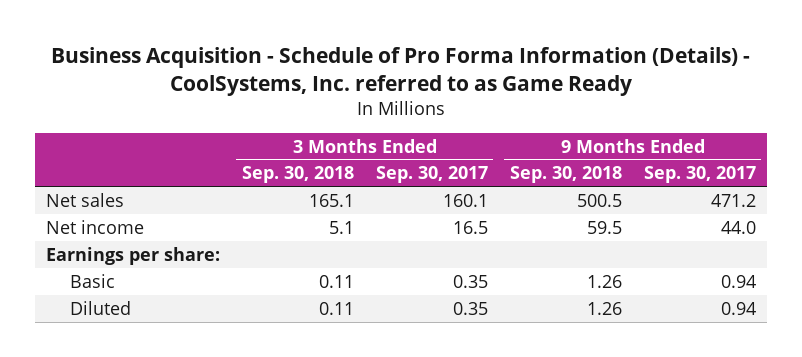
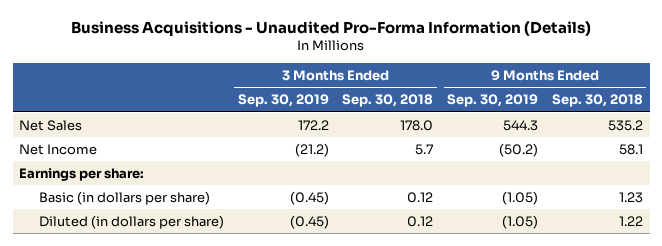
- Business Acquisition - Schedule of Pro Forma Information (Details) - CoolSystems, Inc. referred to as Game Ready
+ Business Acquisitions - Unaudited Pro-Forma Information (Details)
- | 3 Months Ended Sep. 30, 2018 | 3 Months Ended Sep. 30, 2017 | 9 Months Ended Sep. 30, 2018 | 9 Months Ended Sep. 30, 2017
+ | 3 Months Ended Sep. 30, 2019 | 3 Months Ended Sep. 30, 2018 | 9 Months Ended Sep. 30, 2019 | 9 Months Ended Sep. 30, 2018
- Net sales | 165.1 | 160.1 | 500.5 | 471.2
- Net income | 5.1 | 16.5 | 59.5 | 44.0
+ Net Sales | 172.2 | 178.0 | 544.3 | 535.2
+ Net Income | (21.2) | 5.7 | (50.2) | 58.1
- Basic | 0.11 | 0.35 | 1.26 | 0.94
- Diluted | 0.11 | 0.35 | 1.26 | 0.94
+ Basic (in dollars per share) | (0.45) | 0.12 | (1.05) | 1.23
+ Diluted (in dollars per share) | (0.45) | 0.12 | (1.05) | 1.22

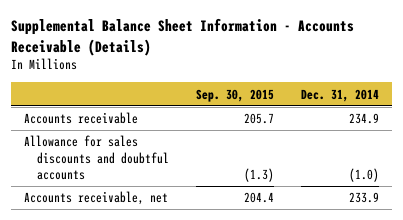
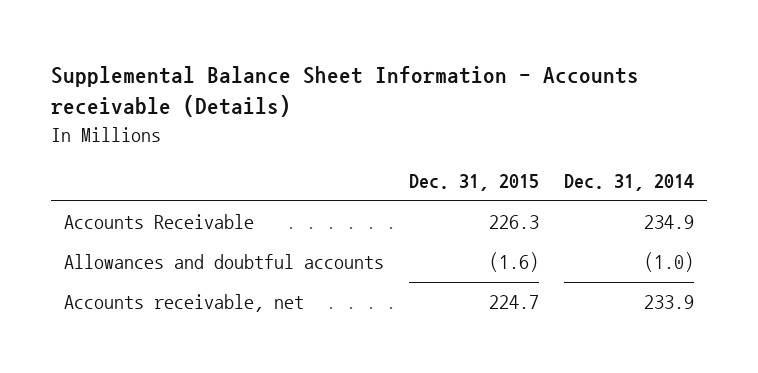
- Supplemental Balance Sheet Information - Accounts Receivable (Details)
+ Supplemental Balance Sheet Information - Accounts receivable (Details)
- | Sep. 30, 2015 | Dec. 31, 2014
+ | Dec. 31, 2015 | Dec. 31, 2014
- Accounts receivable | 205.7 | 234.9
- Allowance for sales discounts and doubtful accounts | (1.3) | (1.0)
+ Accounts Receivable | 226.3 | 234.9
+ Allowances and doubtful accounts | (1.6) | (1.0)

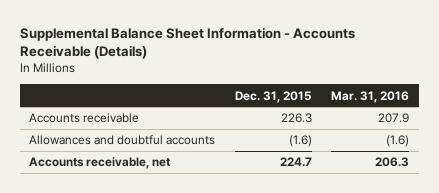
- Supplemental Balance Sheet Information - Accounts receivable (Details)
+ Supplemental Balance Sheet Information - Accounts Receivable (Details)
- | Dec. 31, 2015 | Dec. 31, 2014
+ | Dec. 31, 2015 | Mar. 31, 2016
- Accounts Receivable | 226.3 | 234.9
+ Accounts receivable | 226.3 | 207.9

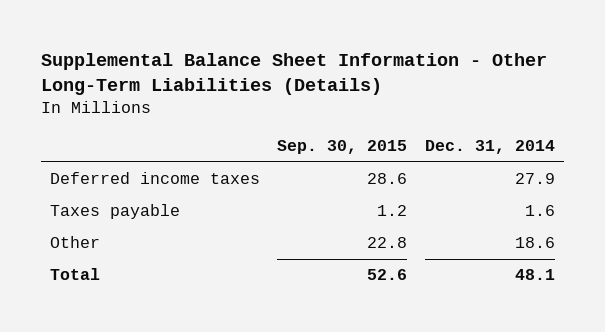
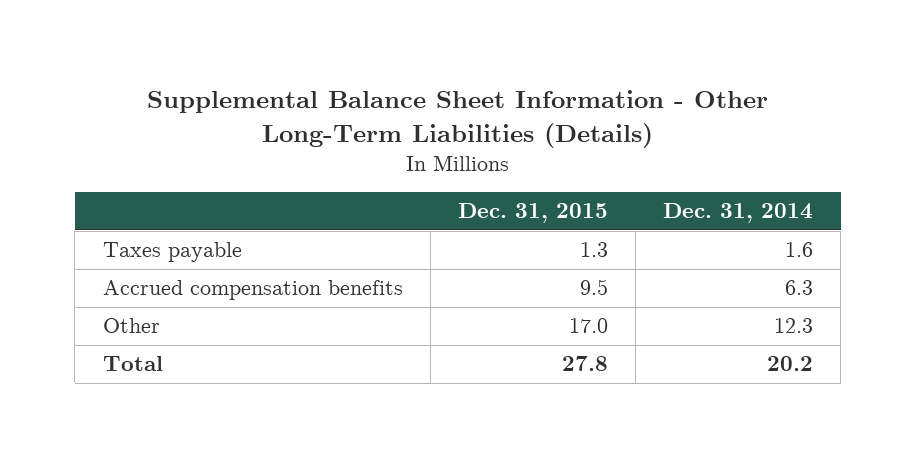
- | Sep. 30, 2015 | Dec. 31, 2014
+ | Dec. 31, 2015 | Dec. 31, 2014
- Deferred income taxes | 28.6 | 27.9
- Other | 22.8 | 18.6
- Total | 52.6 | 48.1
+ Accrued compensation benefits | 9.5 | 6.3
+ Other | 17.0 | 12.3
+ Total | 27.8 | 20.2

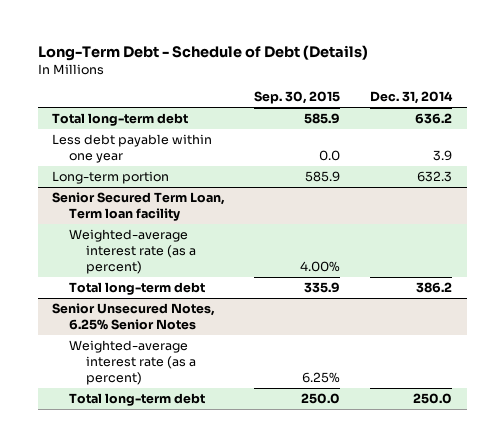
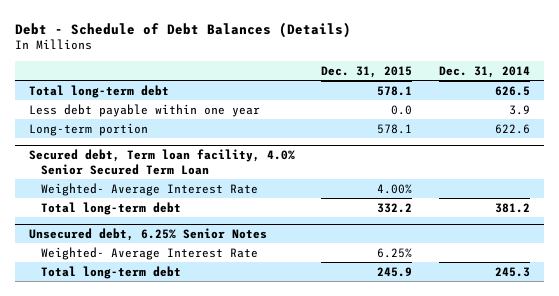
- Long-Term Debt - Schedule of Debt (Details)
+ Debt - Schedule of Debt Balances (Details)
- | Sep. 30, 2015 | Dec. 31, 2014
+ | Dec. 31, 2015 | Dec. 31, 2014
- Total long-term debt | 585.9 | 636.2
+ Total long-term debt | 578.1 | 626.5
- Long-term portion | 585.9 | 632.3
- Senior Secured Term Loan, Term loan facility
- Weighted-average interest rate (as a percent) | 4.00% |
- Total long-term debt | 335.9 | 386.2
- Senior Unsecured Notes, 6.25% Senior Notes
- Weighted-average interest rate (as a percent) | 6.25% |
- Total long-term debt | 250.0 | 250.0
+ Long-term portion | 578.1 | 622.6
+ Secured debt, Term loan facility, 4.0% Senior Secured Term Loan
+ Weighted- Average Interest Rate | 4.00% |
+ Total long-term debt | 332.2 | 381.2
+ Unsecured debt, 6.25% Senior Notes
+ Weighted- Average Interest Rate | 6.25% |
+ Total long-term debt | 245.9 | 245.3

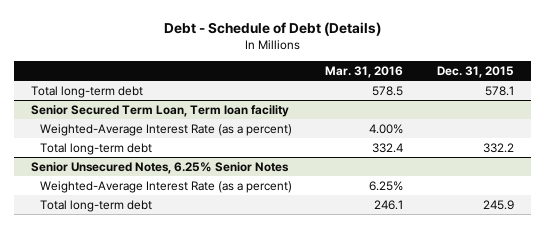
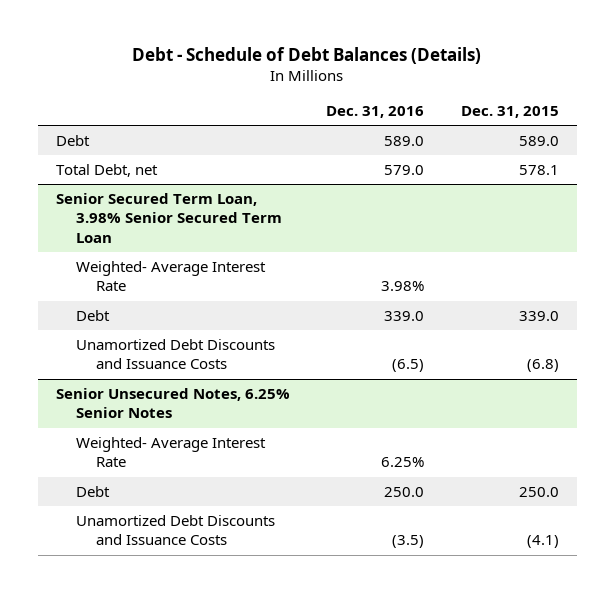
- Debt - Schedule of Debt (Details)
+ Debt - Schedule of Debt Balances (Details)
- | Mar. 31, 2016 | Dec. 31, 2015
+ | Dec. 31, 2016 | Dec. 31, 2015
- Total long-term debt | 578.5 | 578.1
- Senior Secured Term Loan, Term loan facility
- Weighted-Average Interest Rate (as a percent) | 4.00% |
- Total long-term debt | 332.4 | 332.2
+ Debt | 589.0 | 589.0
+ Total Debt, net | 579.0 | 578.1
+ Senior Secured Term Loan, 3.98% Senior Secured Term Loan
+ Weighted- Average Interest Rate | 3.98% |
+ Debt | 339.0 | 339.0
+ Unamortized Debt Discounts and Issuance Costs | (6.5) | (6.8)
@ Senior Unsecured Notes, 6.25% Senior Notes
- Weighted-Average Interest Rate (as a percent) | 6.25% |
- Total long-term debt | 246.1 | 245.9
+ Weighted- Average Interest Rate | 6.25% |
+ Debt | 250.0 | 250.0
+ Unamortized Debt Discounts and Issuance Costs | (3.5) | (4.1)

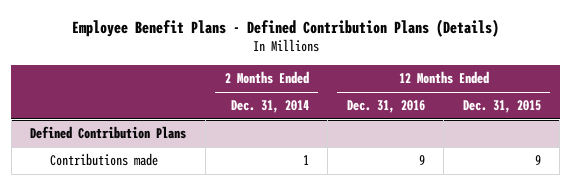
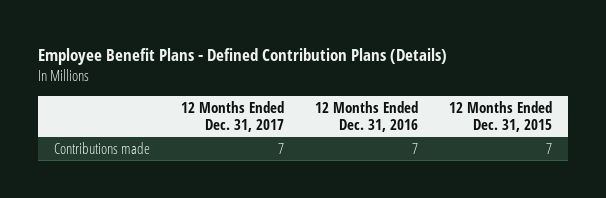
- | 2 Months Ended Dec. 31, 2014 | 12 Months Ended Dec. 31, 2016 | 12 Months Ended Dec. 31, 2015
+ | 12 Months Ended Dec. 31, 2017 | 12 Months Ended Dec. 31, 2016 | 12 Months Ended Dec. 31, 2015
- Defined Contribution Plans
- Contributions made | 1 | 9 | 9
+ Contributions made | 7 | 7 | 7

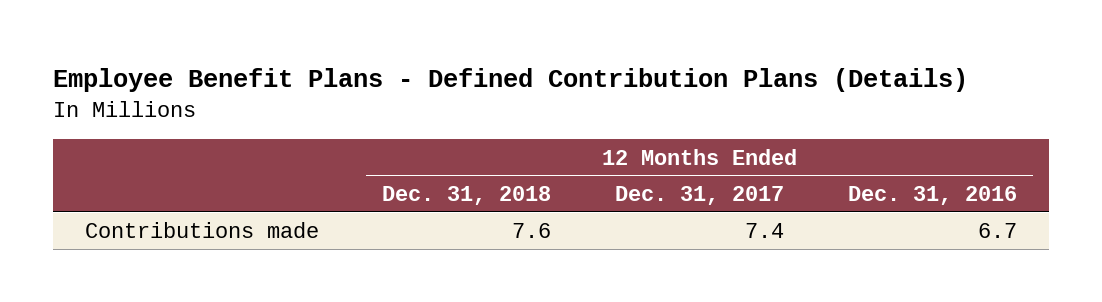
- | 12 Months Ended Dec. 31, 2017 | 12 Months Ended Dec. 31, 2016 | 12 Months Ended Dec. 31, 2015
+ | 12 Months Ended Dec. 31, 2018 | 12 Months Ended Dec. 31, 2017 | 12 Months Ended Dec. 31, 2016
- Contributions made | 7 | 7 | 7
+ Contributions made | 7.6 | 7.4 | 6.7

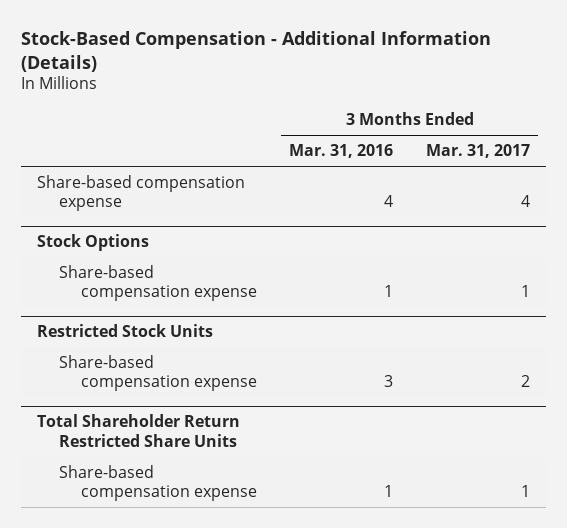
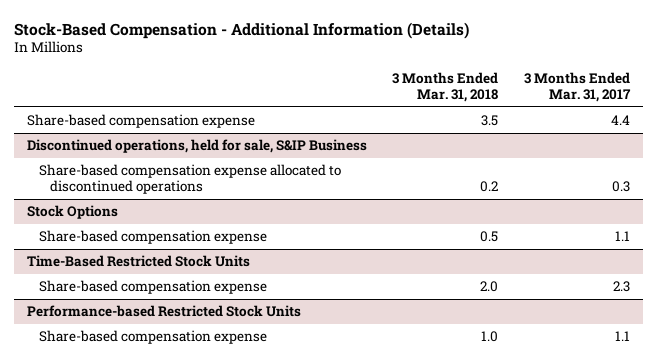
- | 3 Months Ended Mar. 31, 2016 | 3 Months Ended Mar. 31, 2017
+ | 3 Months Ended Mar. 31, 2018 | 3 Months Ended Mar. 31, 2017
- Share-based compensation expense | 4 | 4
+ Share-based compensation expense | 3.5 | 4.4
+ Discontinued operations, held for sale, S&IP Business
+ Share-based compensation expense allocated to discontinued operations | 0.2 | 0.3
@ Stock Options
- Share-based compensation expense | 1 | 1
- Restricted Stock Units
- Share-based compensation expense | 3 | 2
- Total Shareholder Return Restricted Share Units
- Share-based compensation expense | 1 | 1
@ Stock Options
+ Share-based compensation expense | 0.5 | 1.1
+ Time-Based Restricted Stock Units
+ Share-based compensation expense | 2.0 | 2.3
+ Performance-based Restricted Stock Units
+ Share-based compensation expense | 1.0 | 1.1

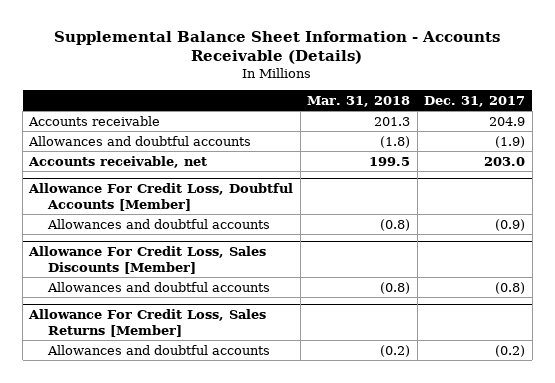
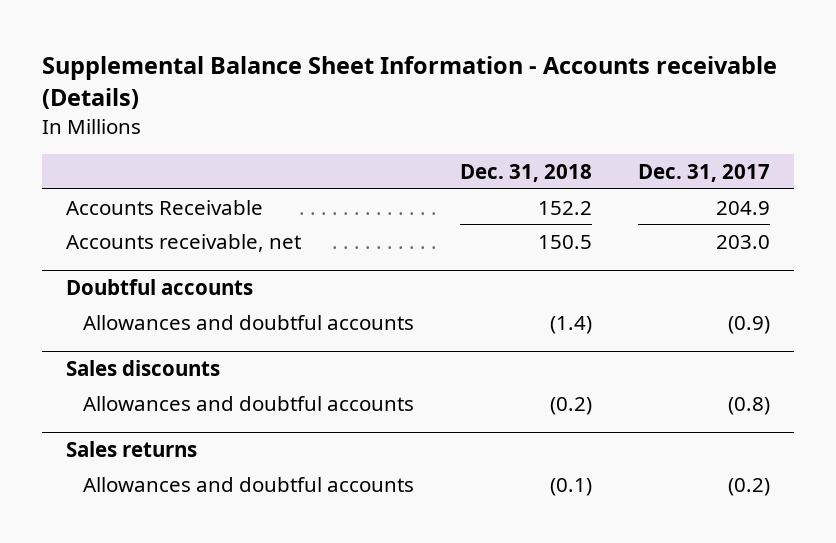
- Supplemental Balance Sheet Information - Accounts Receivable (Details)
+ Supplemental Balance Sheet Information - Accounts receivable (Details)
- | Mar. 31, 2018 | Dec. 31, 2017
+ | Dec. 31, 2018 | Dec. 31, 2017
- Accounts receivable | 201.3 | 204.9
- Allowances and doubtful accounts | (1.8) | (1.9)
+ Accounts Receivable | 152.2 | 204.9
- Allowance For Credit Loss, Doubtful Accounts [Member]
+ Doubtful accounts
- Allowance For Credit Loss, Sales Discounts [Member]
+ Sales discounts
- Allowance For Credit Loss, Sales Returns [Member]
+ Sales returns

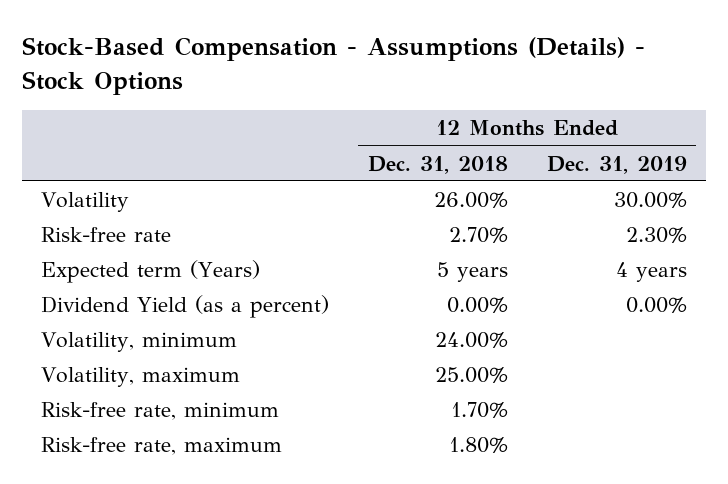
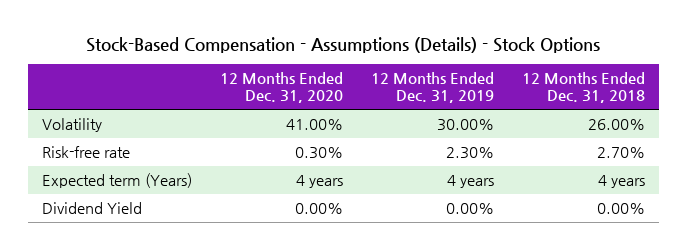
- | 12 Months Ended Dec. 31, 2018 | 12 Months Ended Dec. 31, 2019
+ | 12 Months Ended Dec. 31, 2020 | 12 Months Ended Dec. 31, 2019 | 12 Months Ended Dec. 31, 2018
- Expected term (Years) | 5 years | 4 years
- Dividend Yield (as a percent) | 0.00% | 0.00%
- Volatility, minimum | 24.00% |
- Volatility, maximum | 25.00% |
- Risk-free rate, minimum | 1.70% |
- Risk-free rate, maximum | 1.80% |
+ Expected term (Years) | 4 years | 4 years | 4 years
+ Dividend Yield | 0.00% | 0.00% | 0.00%

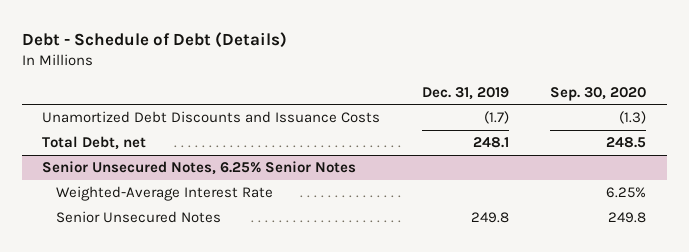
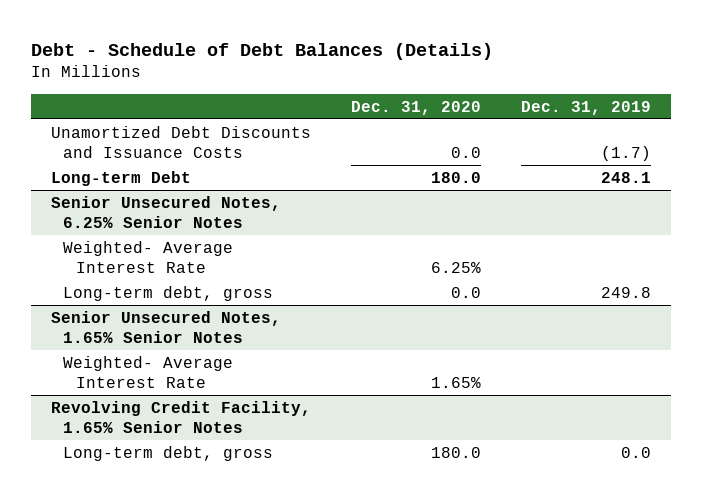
- Debt - Schedule of Debt (Details)
+ Debt - Schedule of Debt Balances (Details)
- | Dec. 31, 2019 | Sep. 30, 2020
+ | Dec. 31, 2020 | Dec. 31, 2019
- Total Debt, net | 248.1 | 248.5
+ Long-term Debt | 180.0 | 248.1
@ Senior Unsecured Notes, 6.25% Senior Notes
- Weighted-Average Interest Rate | | 6.25%
- Senior Unsecured Notes | 249.8 | 249.8
+ Weighted- Average Interest Rate | 6.25% |
+ Long-term debt, gross | 0.0 | 249.8
+ Senior Unsecured Notes, 1.65% Senior Notes
+ Weighted- Average Interest Rate | 1.65% |
+ Revolving Credit Facility, 1.65% Senior Notes
+ Long-term debt, gross | 180.0 | 0.0

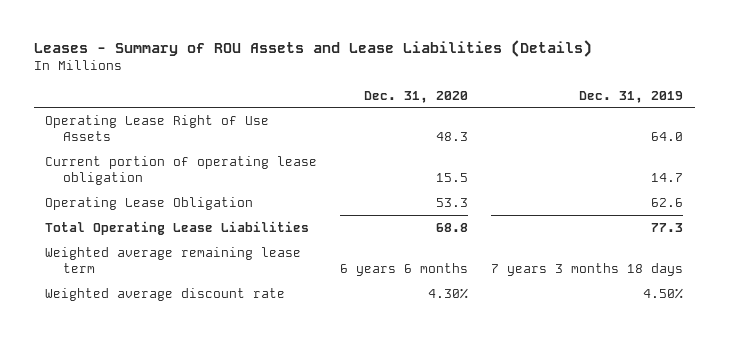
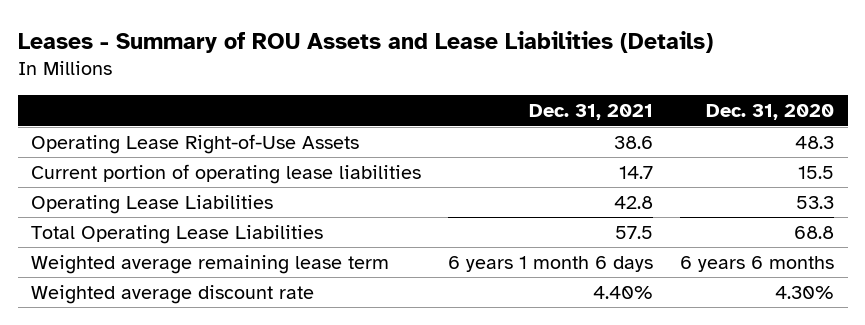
- | Dec. 31, 2020 | Dec. 31, 2019
+ | Dec. 31, 2021 | Dec. 31, 2020
- Operating Lease Right of Use Assets | 48.3 | 64.0
- Current portion of operating lease obligation | 15.5 | 14.7
- Operating Lease Obligation | 53.3 | 62.6
+ Operating Lease Right-of-Use Assets | 38.6 | 48.3
+ Current portion of operating lease liabilities | 14.7 | 15.5
+ Operating Lease Liabilities | 42.8 | 53.3

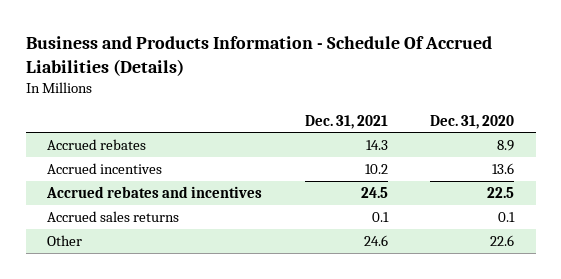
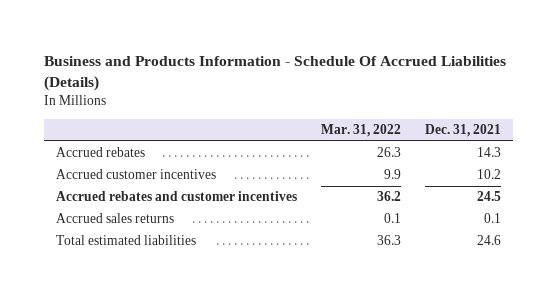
- | Dec. 31, 2021 | Dec. 31, 2020
+ | Mar. 31, 2022 | Dec. 31, 2021
- Accrued incentives | 10.2 | 13.6
- Accrued rebates and incentives | 24.5 | 22.5
+ Accrued customer incentives | 9.9 | 10.2
+ Accrued rebates and customer incentives | 36.2 | 24.5
- Other | 24.6 | 22.6
+ Total estimated liabilities | 36.3 | 24.6

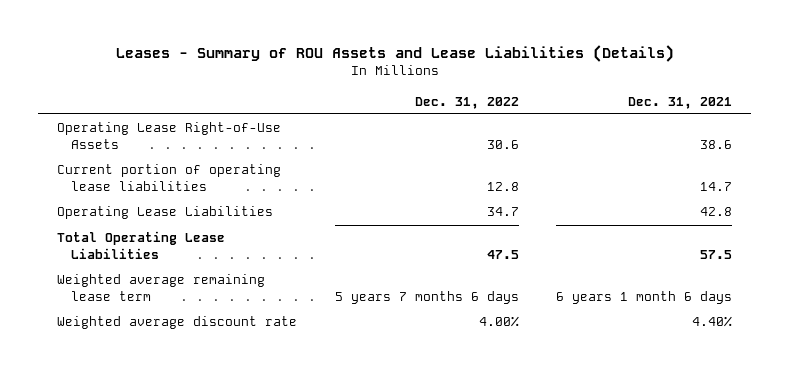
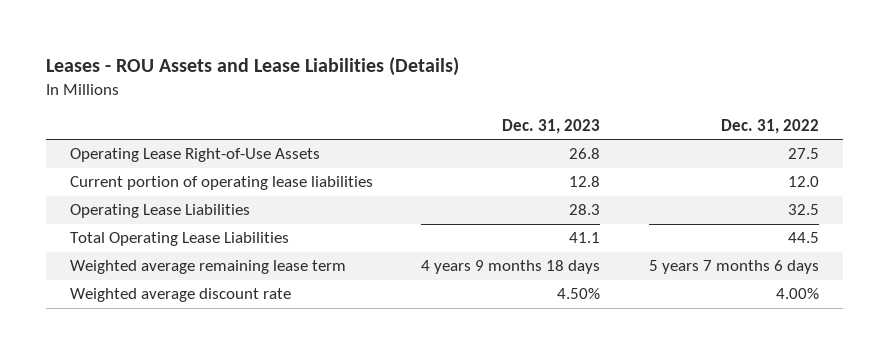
- Leases - Summary of ROU Assets and Lease Liabilities (Details)
+ Leases - ROU Assets and Lease Liabilities (Details)
- | Dec. 31, 2022 | Dec. 31, 2021
+ | Dec. 31, 2023 | Dec. 31, 2022
- Operating Lease Right-of-Use Assets | 30.6 | 38.6
- Current portion of operating lease liabilities | 12.8 | 14.7
- Operating Lease Liabilities | 34.7 | 42.8
- Total Operating Lease Liabilities | 47.5 | 57.5
+ Operating Lease Right-of-Use Assets | 26.8 | 27.5
+ Current portion of operating lease liabilities | 12.8 | 12.0
+ Operating Lease Liabilities | 28.3 | 32.5
+ Total Operating Lease Liabilities | 41.1 | 44.5

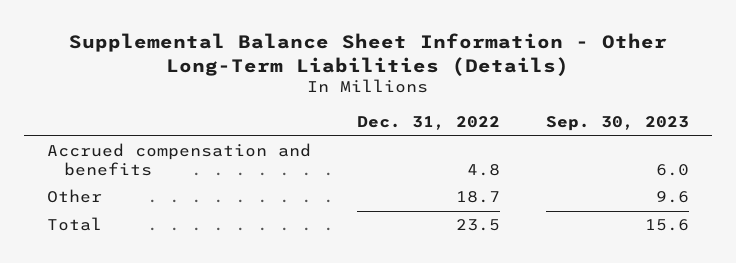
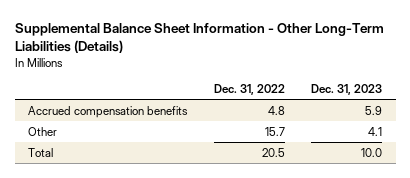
- | Dec. 31, 2022 | Sep. 30, 2023
+ | Dec. 31, 2022 | Dec. 31, 2023
- Accrued compensation and benefits | 4.8 | 6.0
- Other | 18.7 | 9.6
- Total | 23.5 | 15.6
+ Accrued compensation benefits | 4.8 | 5.9
+ Other | 15.7 | 4.1
+ Total | 20.5 | 10.0

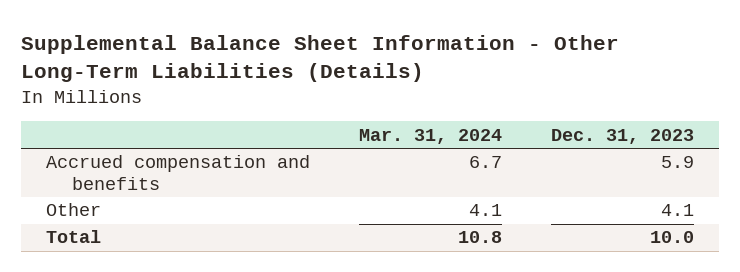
- | Dec. 31, 2022 | Dec. 31, 2023
+ | Mar. 31, 2024 | Dec. 31, 2023
- Accrued compensation benefits | 4.8 | 5.9
+ Accrued compensation and benefits | 6.7 | 5.9

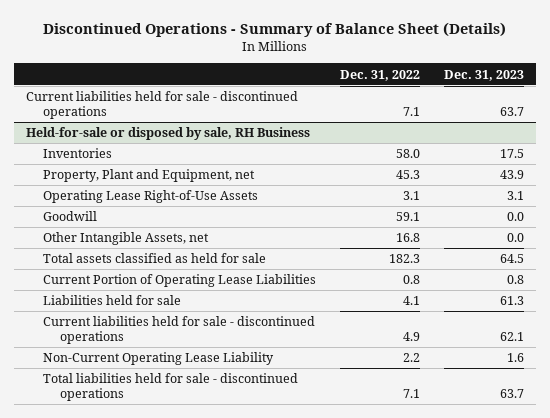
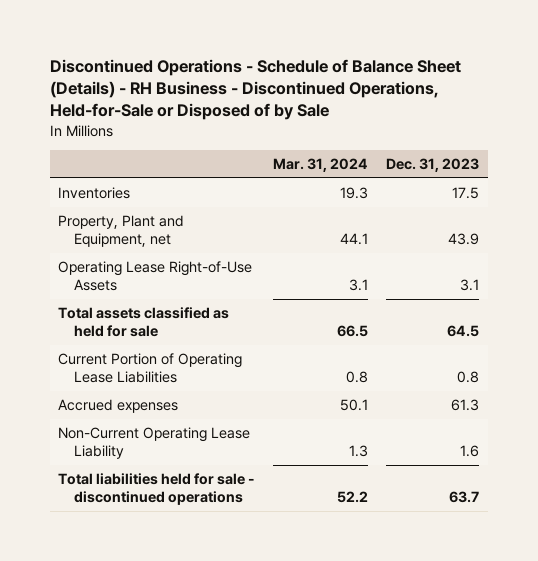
- Discontinued Operations - Summary of Balance Sheet (Details)
+ Discontinued Operations - Schedule of Balance Sheet (Details) - RH Business - Discontinued Operations, Held-for-Sale or Disposed of by Sale
- | Dec. 31, 2022 | Dec. 31, 2023
+ | Mar. 31, 2024 | Dec. 31, 2023
- Current liabilities held for sale - discontinued operations | 7.1 | 63.7
- Held-for-sale or disposed by sale, RH Business
- Goodwill | 59.1 | 0.0
- Other Intangible Assets, net | 16.8 | 0.0
- Liabilities held for sale | 4.1 | 61.3
- Current liabilities held for sale - discontinued operations | 4.9 | 62.1
+ Accrued expenses | 50.1 | 61.3

